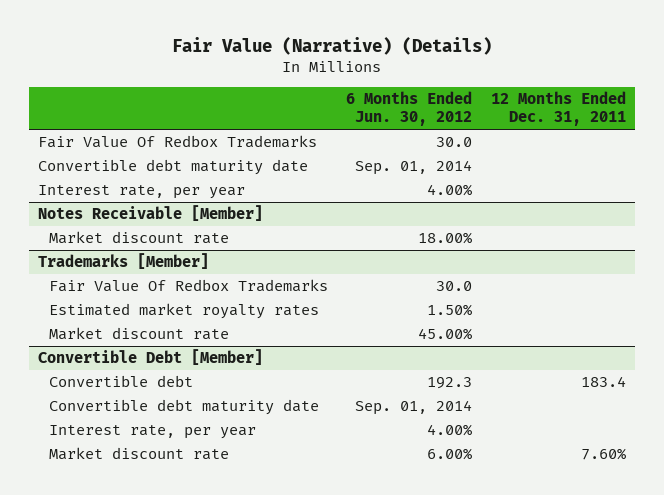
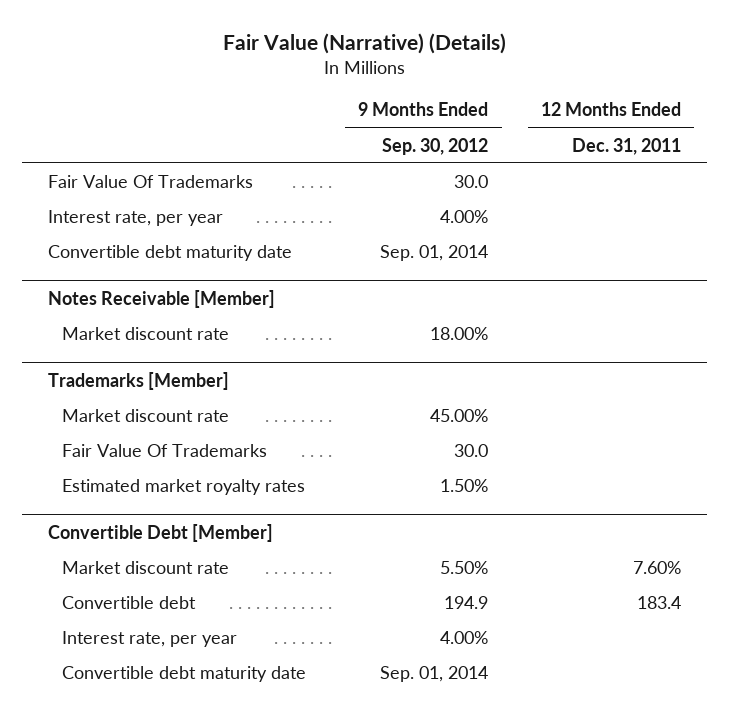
- | 6 Months Ended Jun. 30, 2012 | 12 Months Ended Dec. 31, 2011
+ | 9 Months Ended Sep. 30, 2012 | 12 Months Ended Dec. 31, 2011
- Fair Value Of Redbox Trademarks | 30.0 |
+ Fair Value Of Trademarks | 30.0 |
moved down: Convertible debt maturity date | Sep. 01, 2014 |
@ Trademarks [Member]
- Fair Value Of Redbox Trademarks | 30.0 |
+ Fair Value Of Trademarks | 30.0 |
moved down: Estimated market royalty rates | 1.50% |
@ Convertible Debt [Member]
moved up: Market discount rate | 5.50% | 7.60%
moved down: Convertible debt maturity date | Sep. 01, 2014 |

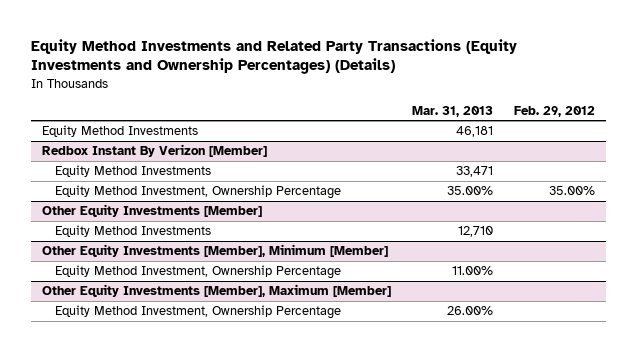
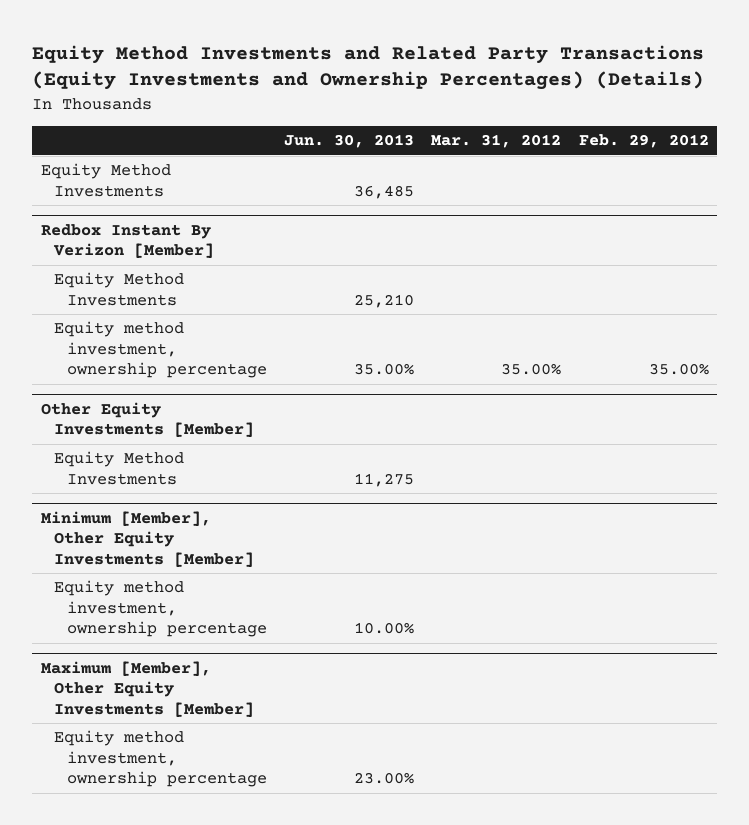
- | Mar. 31, 2013 | Feb. 29, 2012
+ | Jun. 30, 2013 | Mar. 31, 2012 | Feb. 29, 2012
@ Redbox Instant By Verizon [Member]
- Equity Method Investment, Ownership Percentage | 35.00% | 35.00%
+ Equity method investment, ownership percentage | 35.00% | 35.00% | 35.00%
- Other Equity Investments [Member], Minimum [Member]
- Equity Method Investment, Ownership Percentage | 11.00% |
- Other Equity Investments [Member], Maximum [Member]
- Equity Method Investment, Ownership Percentage | 26.00% |
+ Minimum [Member], Other Equity Investments [Member]
+ Equity method investment, ownership percentage | 10.00% | |
+ Maximum [Member], Other Equity Investments [Member]
+ Equity method investment, ownership percentage | 23.00% | |

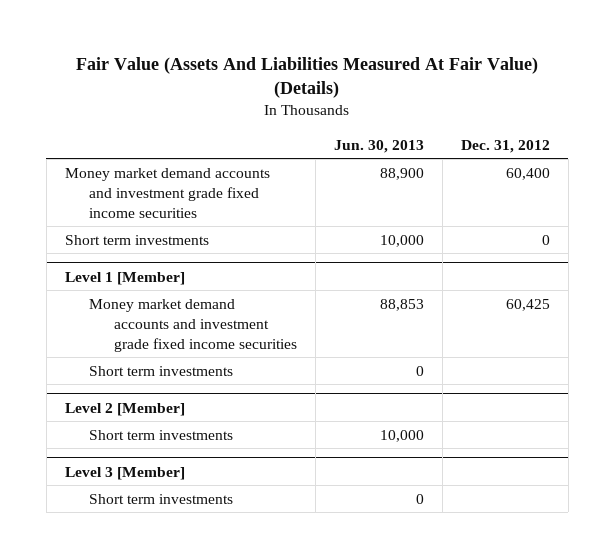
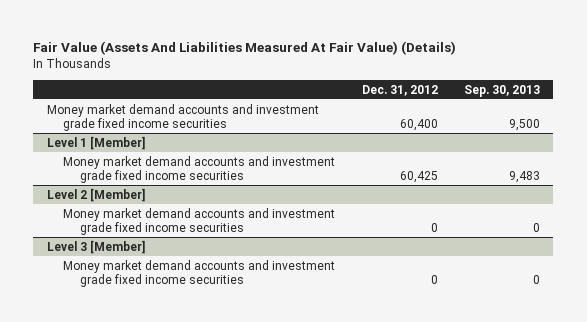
- | Jun. 30, 2013 | Dec. 31, 2012
+ | Dec. 31, 2012 | Sep. 30, 2013
- Short term investments | 10,000 | 0
@ Level 1 [Member]
- Short term investments | 0 |
@ Level 2 [Member]
- Short term investments | 10,000 |
+ Money market demand accounts and investment grade fixed income securities | 0 | 0
@ Level 3 [Member]
- Short term investments | 0 |
+ Money market demand accounts and investment grade fixed income securities | 0 | 0

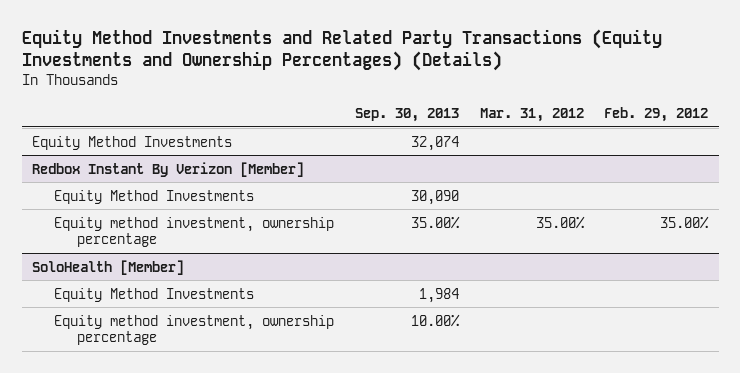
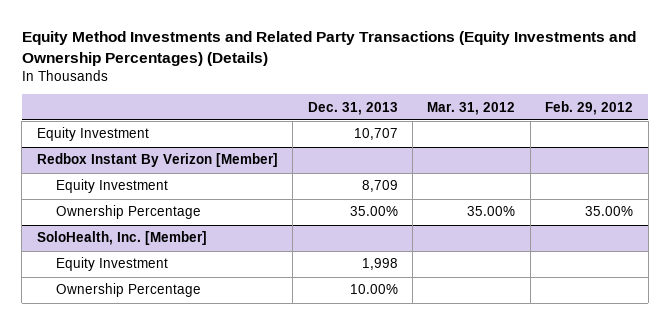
- | Sep. 30, 2013 | Mar. 31, 2012 | Feb. 29, 2012
+ | Dec. 31, 2013 | Mar. 31, 2012 | Feb. 29, 2012
- Equity Method Investments | 32,074 | |
+ Equity Investment | 10,707 | |
@ Redbox Instant By Verizon [Member]
- Equity Method Investments | 30,090 | |
- Equity method investment, ownership percentage | 35.00% | 35.00% | 35.00%
- SoloHealth [Member]
- Equity Method Investments | 1,984 | |
- Equity method investment, ownership percentage | 10.00% | |
@ Redbox Instant By Verizon [Member]
+ Equity Investment | 8,709 | |
+ Ownership Percentage | 35.00% | 35.00% | 35.00%
+ SoloHealth, Inc. [Member]
+ Equity Investment | 1,998 | |
+ Ownership Percentage | 10.00% | |

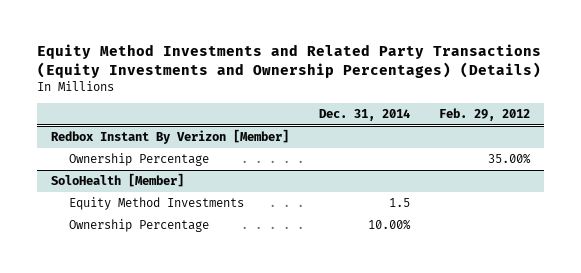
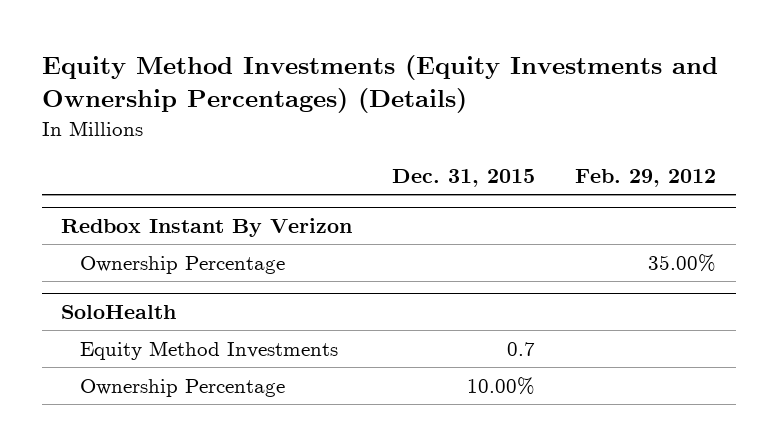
- Equity Method Investments and Related Party Transactions (Equity Investments and Ownership Percentages) (Details)
+ Equity Method Investments (Equity Investments and Ownership Percentages) (Details)
- | Dec. 31, 2014 | Feb. 29, 2012
+ | Dec. 31, 2015 | Feb. 29, 2012
- Redbox Instant By Verizon [Member]
+ Redbox Instant By Verizon
- SoloHealth [Member]
+ SoloHealth

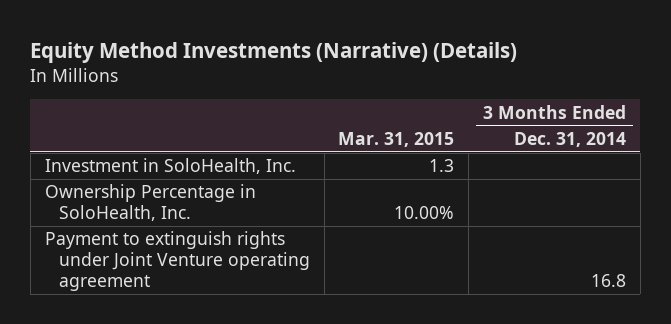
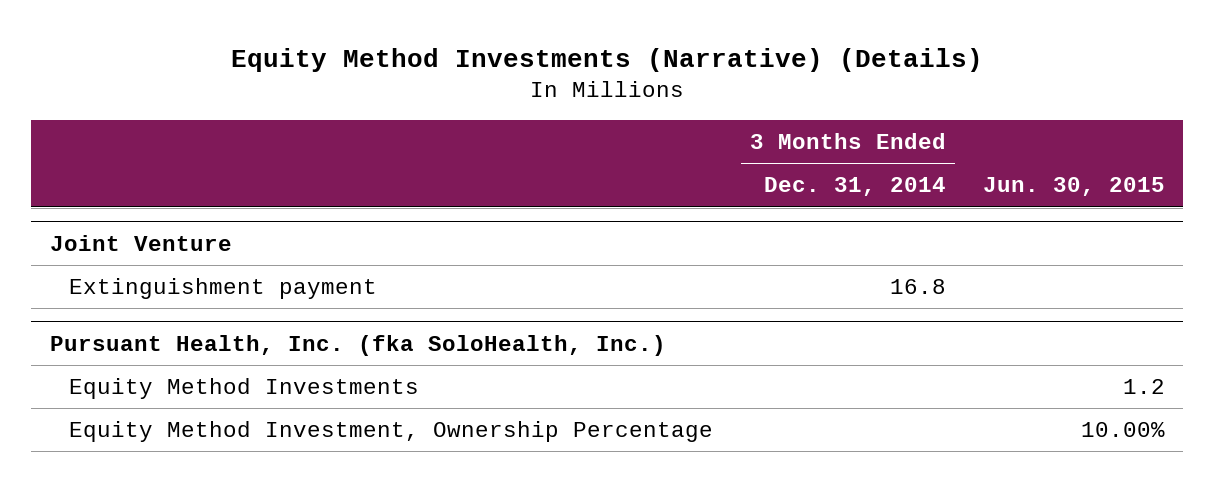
- | Mar. 31, 2015 | 3 Months Ended Dec. 31, 2014
+ | 3 Months Ended Dec. 31, 2014 | Jun. 30, 2015
- Investment in SoloHealth, Inc. | 1.3 |
- Ownership Percentage in SoloHealth, Inc. | 10.00% |
- Payment to extinguish rights under Joint Venture operating agreement | | 16.8
+ Joint Venture
+ Extinguishment payment | 16.8 |
+ Pursuant Health, Inc. (fka SoloHealth, Inc.)
+ Equity Method Investments | | 1.2
+ Equity Method Investment, Ownership Percentage | | 10.00%

